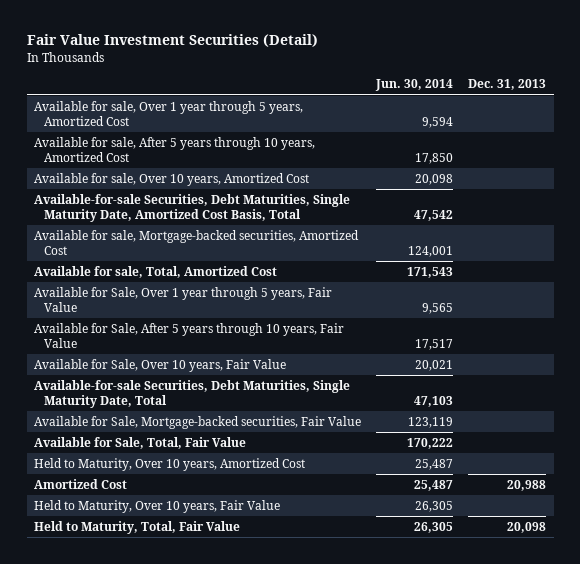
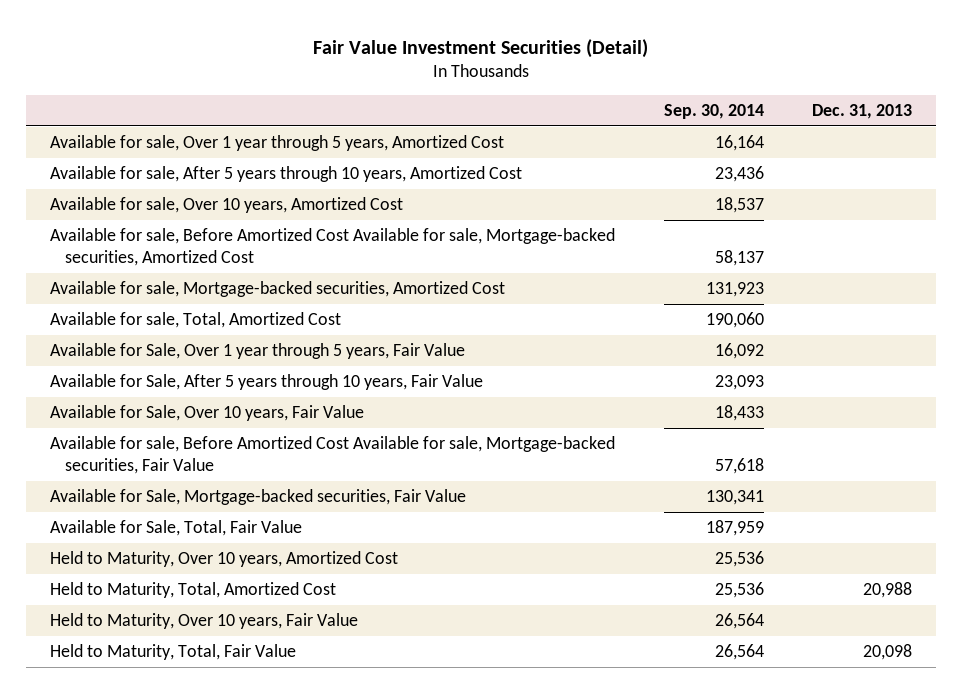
- | Jun. 30, 2014 | Dec. 31, 2013
+ | Sep. 30, 2014 | Dec. 31, 2013
- Available-for-sale Securities, Debt Maturities, Single Maturity Date, Amortized Cost Basis, Total | 47,542 |
+ Available for sale, Before Amortized Cost Available for sale, Mortgage-backed securities, Amortized Cost | 58,137 |
- Available-for-sale Securities, Debt Maturities, Single Maturity Date, Total | 47,103 |
+ Available for sale, Before Amortized Cost Available for sale, Mortgage-backed securities, Fair Value | 57,618 |
- Amortized Cost | 25,487 | 20,988
+ Held to Maturity, Total, Amortized Cost | 25,536 | 20,988

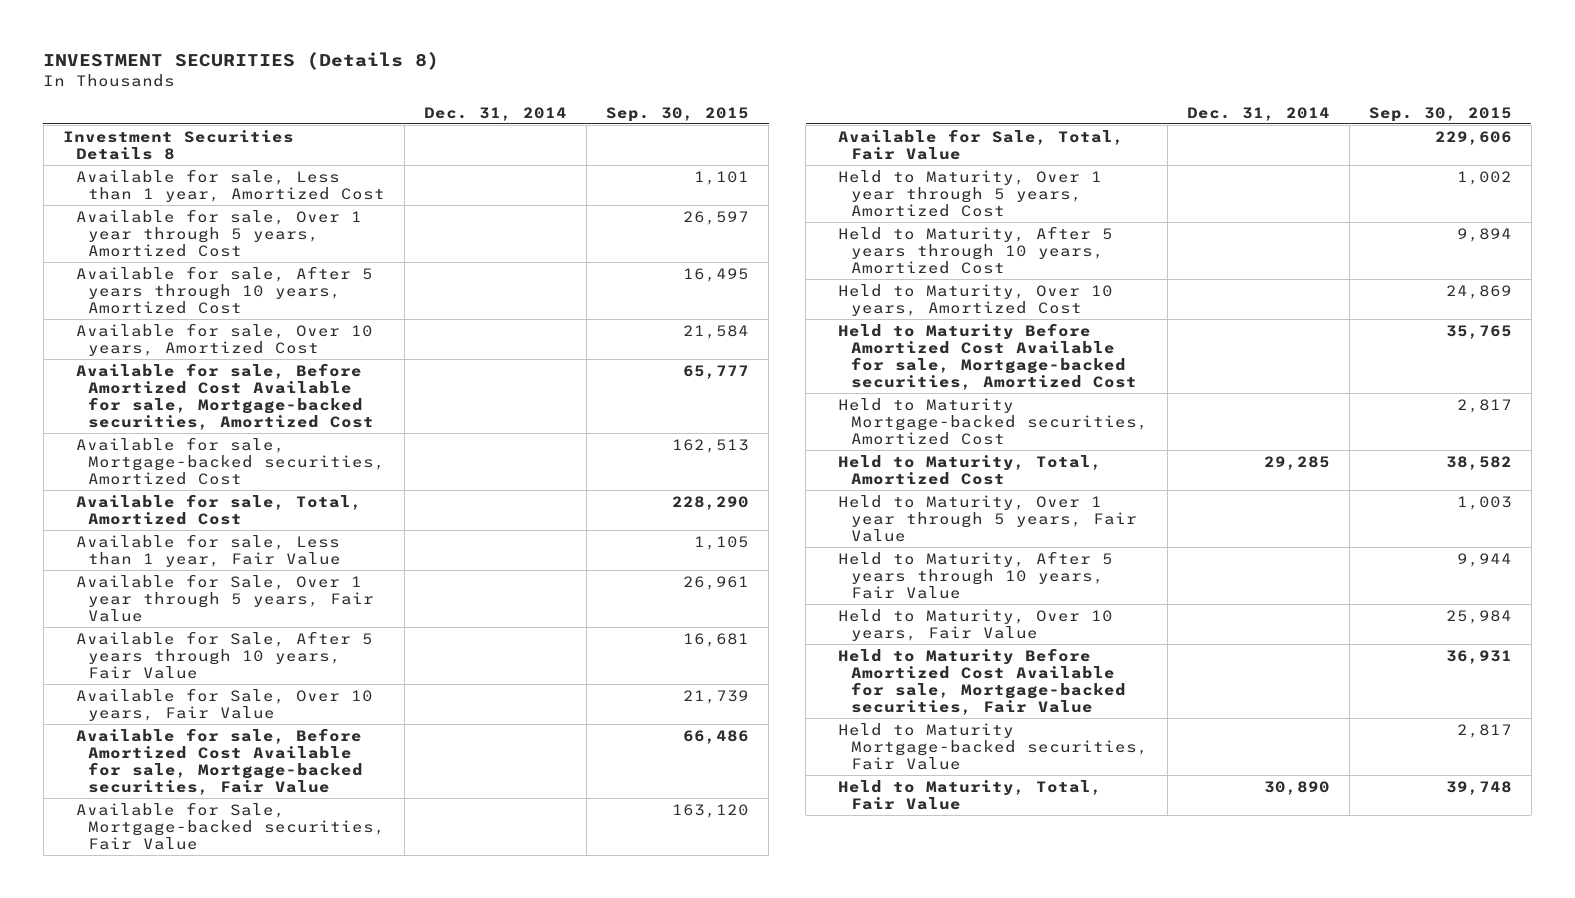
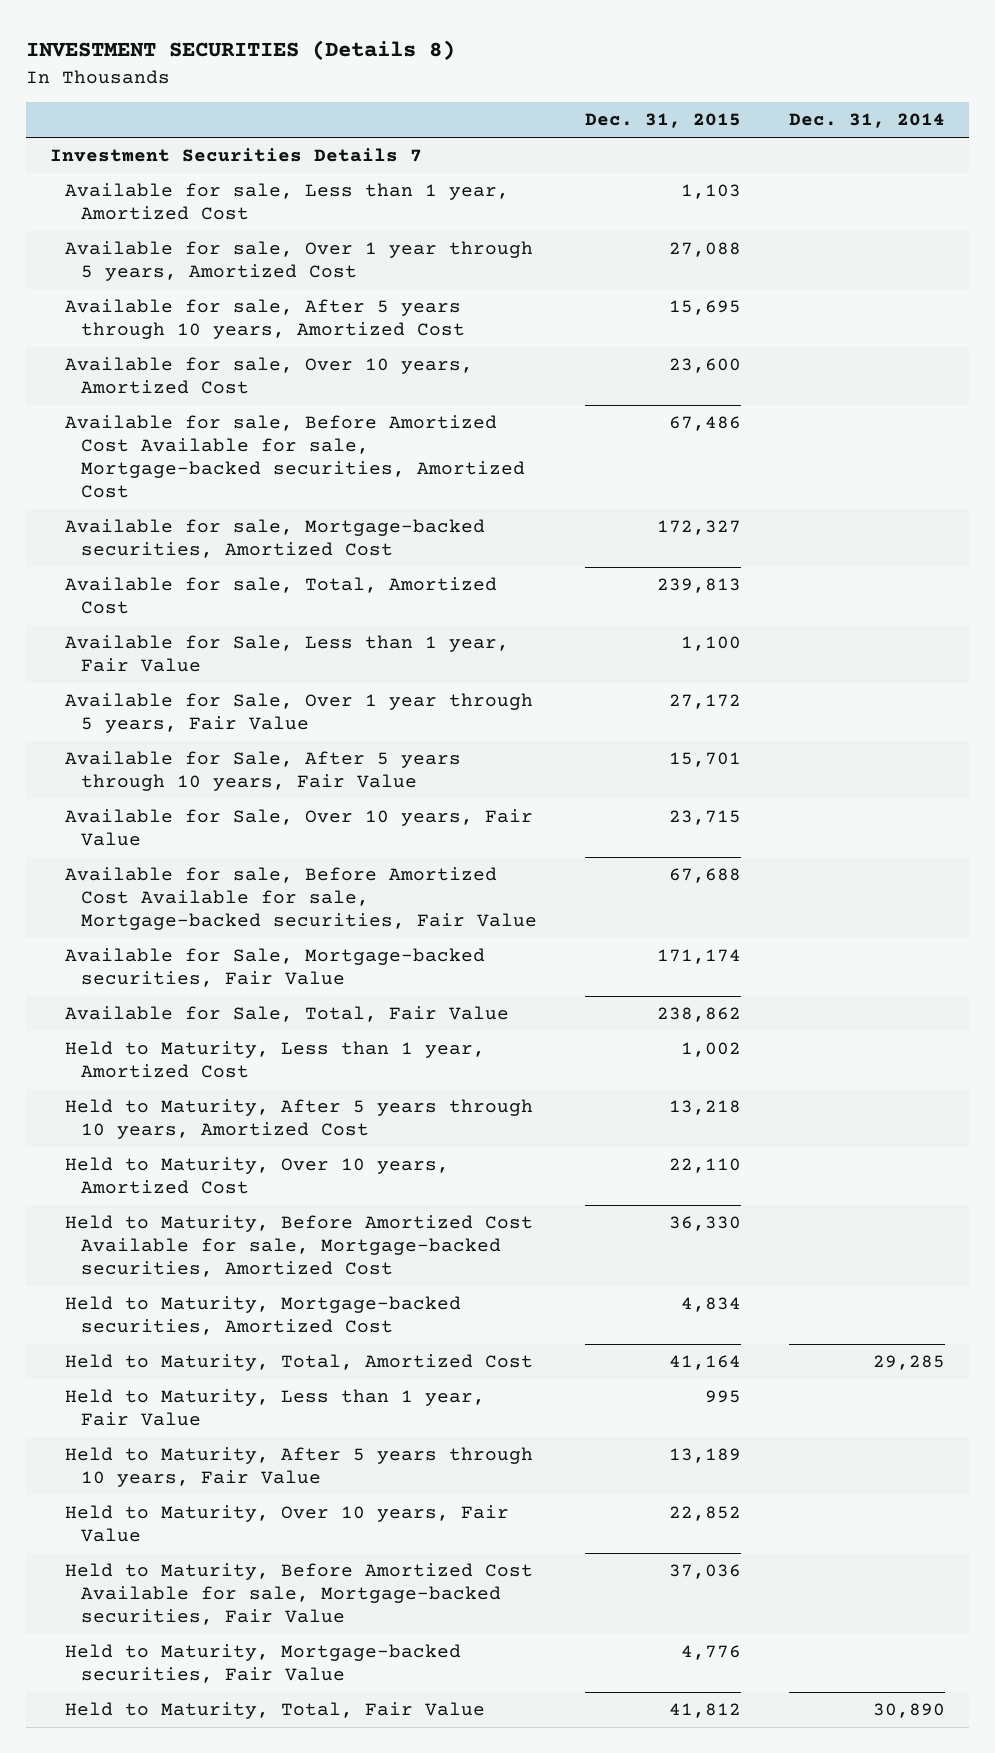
- | Dec. 31, 2014 | Sep. 30, 2015
+ | Dec. 31, 2015 | Dec. 31, 2014
- Investment Securities Details 8
+ Investment Securities Details 7
- Available for sale, Less than 1 year, Fair Value | | 1,105
+ Available for Sale, Less than 1 year, Fair Value | 1,100 |
- Held to Maturity, Over 1 year through 5 years, Amortized Cost | | 1,002
+ Held to Maturity, Less than 1 year, Amortized Cost | 1,002 |
- Held to Maturity Before Amortized Cost Available for sale, Mortgage-backed securities, Amortized Cost | | 35,765
- Held to Maturity Mortgage-backed securities, Amortized Cost | | 2,817
+ Held to Maturity, Before Amortized Cost Available for sale, Mortgage-backed securities, Amortized Cost | 36,330 |
+ Held to Maturity, Mortgage-backed securities, Amortized Cost | 4,834 |
- Held to Maturity, Over 1 year through 5 years, Fair Value | | 1,003
+ Held to Maturity, Less than 1 year, Fair Value | 995 |
- Held to Maturity Before Amortized Cost Available for sale, Mortgage-backed securities, Fair Value | | 36,931
- Held to Maturity Mortgage-backed securities, Fair Value | | 2,817
+ Held to Maturity, Before Amortized Cost Available for sale, Mortgage-backed securities, Fair Value | 37,036 |
+ Held to Maturity, Mortgage-backed securities, Fair Value | 4,776 |

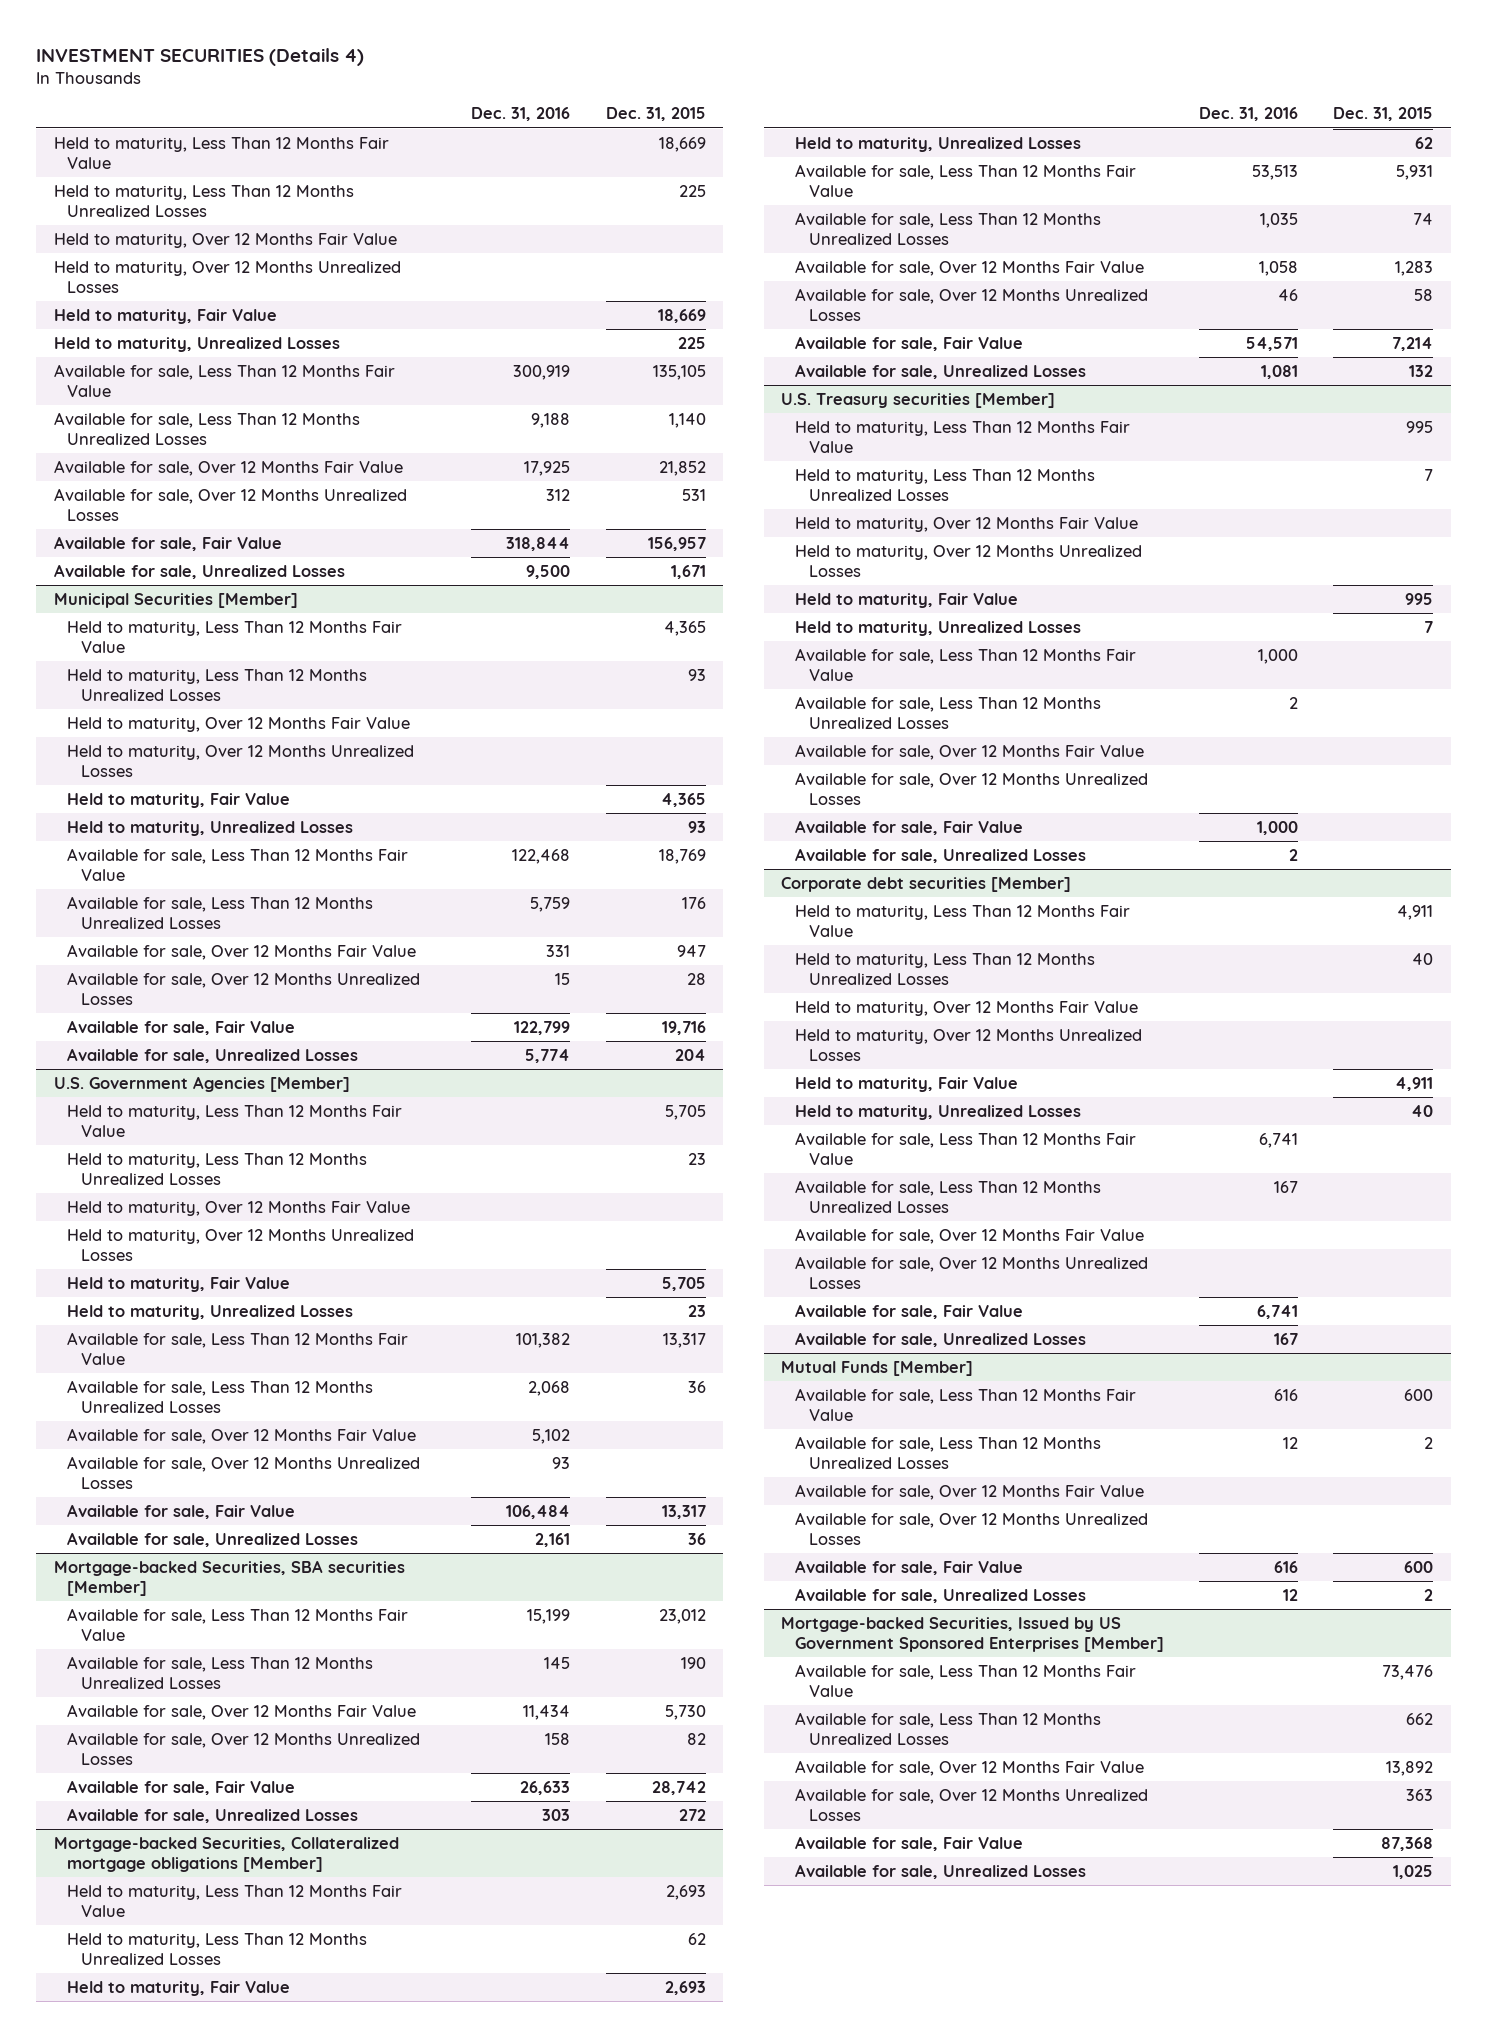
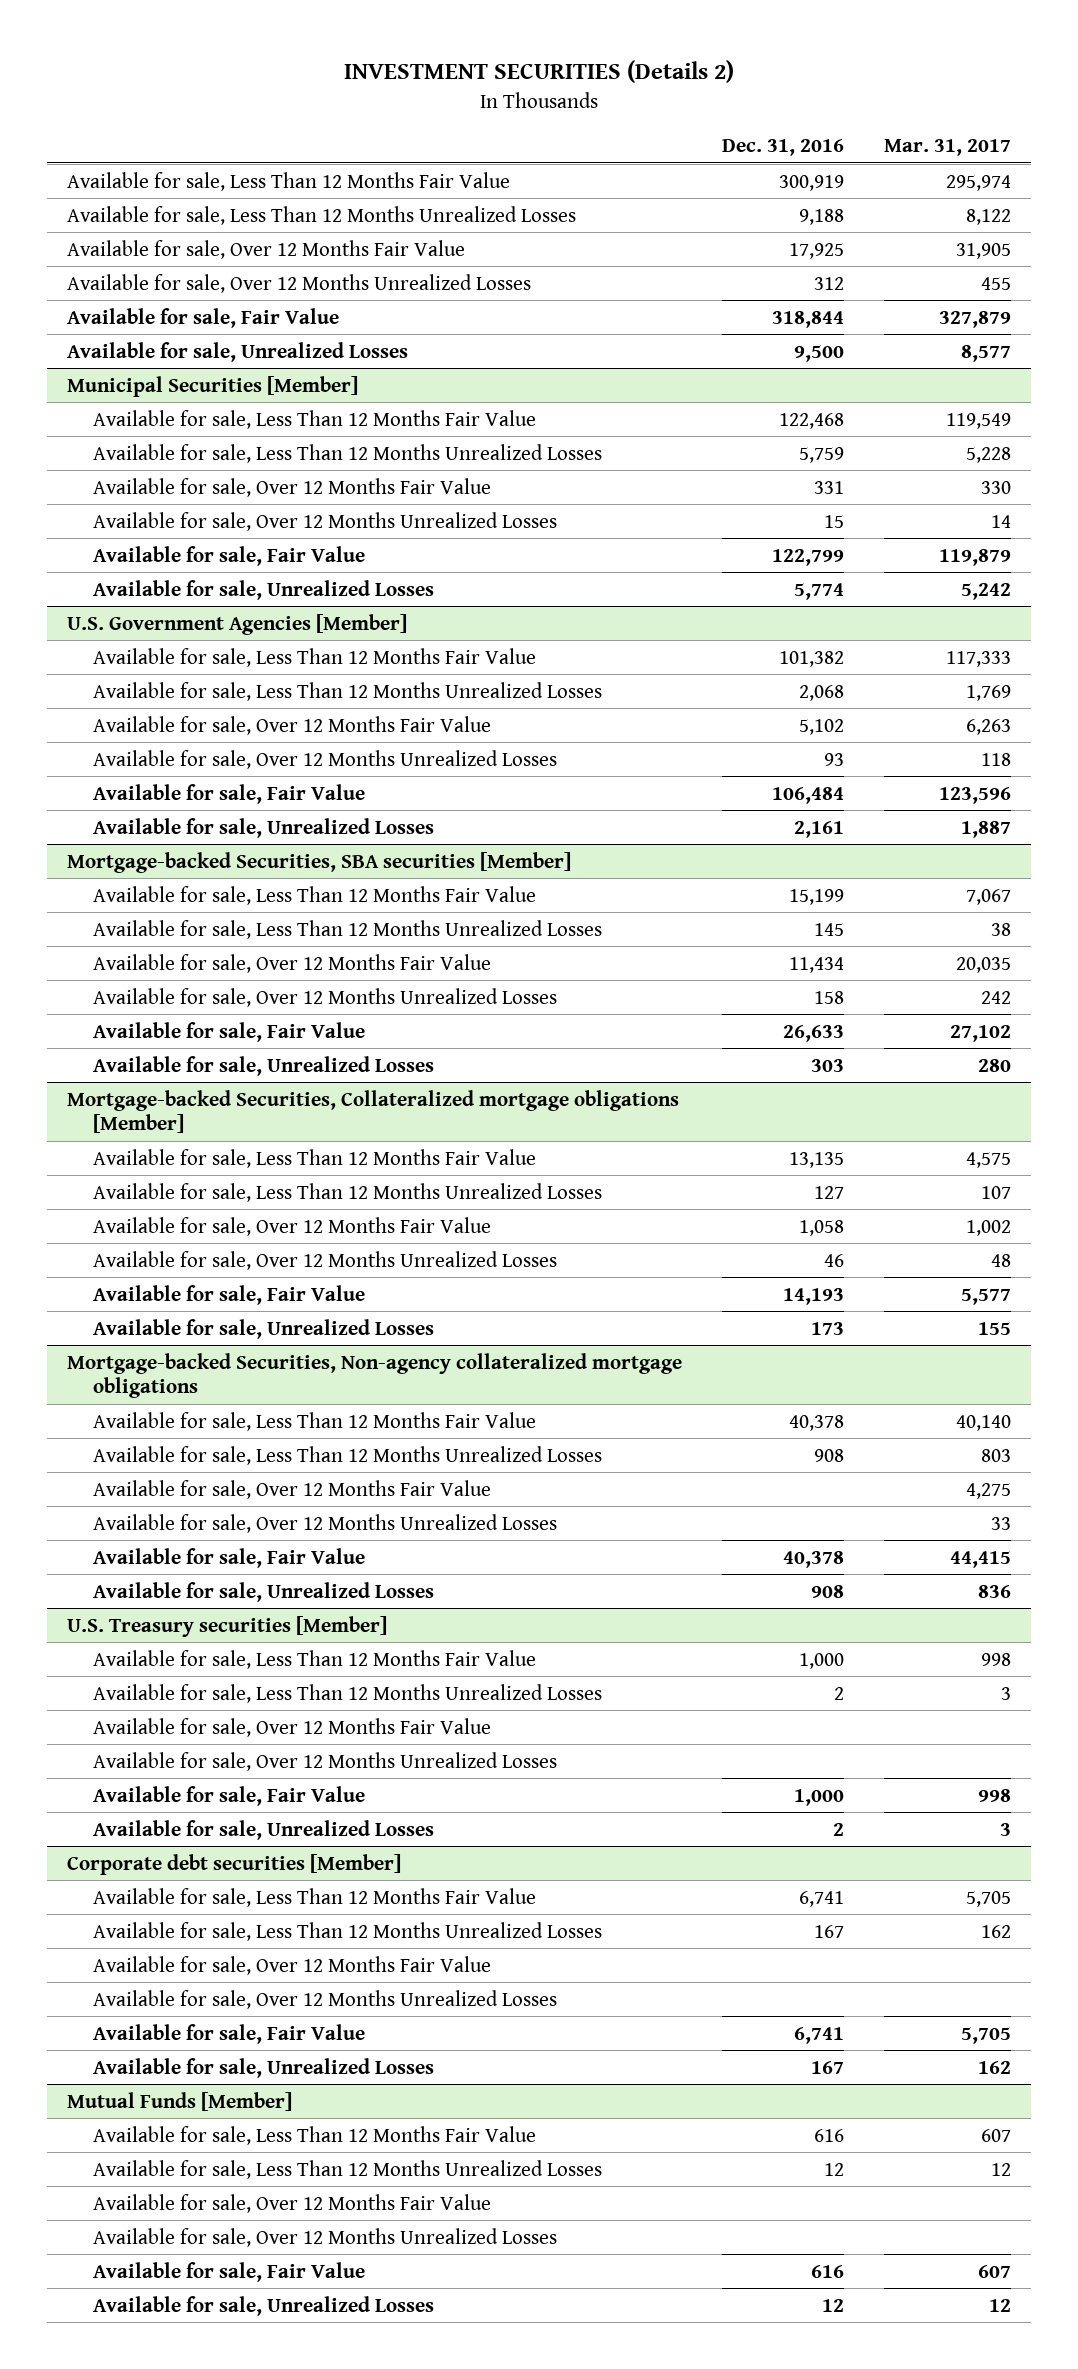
- INVESTMENT SECURITIES (Details 4)
+ INVESTMENT SECURITIES (Details 2)
- | Dec. 31, 2016 | Dec. 31, 2015
+ | Dec. 31, 2016 | Mar. 31, 2017
- Held to maturity, Less Than 12 Months Fair Value | | 18,669
- Held to maturity, Less Than 12 Months Unrealized Losses | | 225
- Held to maturity, Over 12 Months Fair Value
- Held to maturity, Over 12 Months Unrealized Losses
- Held to maturity, Fair Value | | 18,669
- Held to maturity, Unrealized Losses | | 225
@ Municipal Securities [Member]
- Held to maturity, Less Than 12 Months Fair Value | | 4,365
- Held to maturity, Less Than 12 Months Unrealized Losses | | 93
- Held to maturity, Over 12 Months Fair Value
- Held to maturity, Over 12 Months Unrealized Losses
- Held to maturity, Fair Value | | 4,365
- Held to maturity, Unrealized Losses | | 93
@ U.S. Government Agencies [Member]
- Held to maturity, Less Than 12 Months Fair Value | | 5,705
- Held to maturity, Less Than 12 Months Unrealized Losses | | 23
- Held to maturity, Over 12 Months Fair Value
- Held to maturity, Over 12 Months Unrealized Losses
- Held to maturity, Fair Value | | 5,705
- Held to maturity, Unrealized Losses | | 23
@ Mortgage-backed Securities, Collateralized mortgage obligations [Member]
- Held to maturity, Less Than 12 Months Fair Value | | 2,693
- Held to maturity, Less Than 12 Months Unrealized Losses | | 62
- Held to maturity, Fair Value | | 2,693
- Held to maturity, Unrealized Losses | | 62
- Available for sale, Less Than 12 Months Fair Value | 53,513 | 5,931
- Available for sale, Less Than 12 Months Unrealized Losses | 1,035 | 74
+ Available for sale, Less Than 12 Months Fair Value | 13,135 | 4,575
+ Available for sale, Less Than 12 Months Unrealized Losses | 127 | 107
- Available for sale, Fair Value | 54,571 | 7,214
- Available for sale, Unrealized Losses | 1,081 | 132
+ Available for sale, Fair Value | 14,193 | 5,577
+ Available for sale, Unrealized Losses | 173 | 155
+ Mortgage-backed Securities, Non-agency collateralized mortgage obligations
+ Available for sale, Less Than 12 Months Fair Value | 40,378 | 40,140
+ Available for sale, Less Than 12 Months Unrealized Losses | 908 | 803
+ Available for sale, Over 12 Months Fair Value | | 4,275
+ Available for sale, Over 12 Months Unrealized Losses | | 33
+ Available for sale, Fair Value | 40,378 | 44,415
+ Available for sale, Unrealized Losses | 908 | 836
@ U.S. Treasury securities [Member]
- Held to maturity, Less Than 12 Months Fair Value | | 995
- Held to maturity, Less Than 12 Months Unrealized Losses | | 7
- Held to maturity, Over 12 Months Fair Value
- Held to maturity, Over 12 Months Unrealized Losses
- Held to maturity, Fair Value | | 995
- Held to maturity, Unrealized Losses | | 7
@ Corporate debt securities [Member]
- Held to maturity, Less Than 12 Months Fair Value | | 4,911
- Held to maturity, Less Than 12 Months Unrealized Losses | | 40
- Held to maturity, Over 12 Months Fair Value
- Held to maturity, Over 12 Months Unrealized Losses
- Held to maturity, Fair Value | | 4,911
- Held to maturity, Unrealized Losses | | 40
- Mortgage-backed Securities, Issued by US Government Sponsored Enterprises [Member]
- Available for sale, Less Than 12 Months Fair Value | | 73,476
- Available for sale, Less Than 12 Months Unrealized Losses | | 662
- Available for sale, Over 12 Months Fair Value | | 13,892
- Available for sale, Over 12 Months Unrealized Losses | | 363
- Available for sale, Fair Value | | 87,368
- Available for sale, Unrealized Losses | | 1,025

